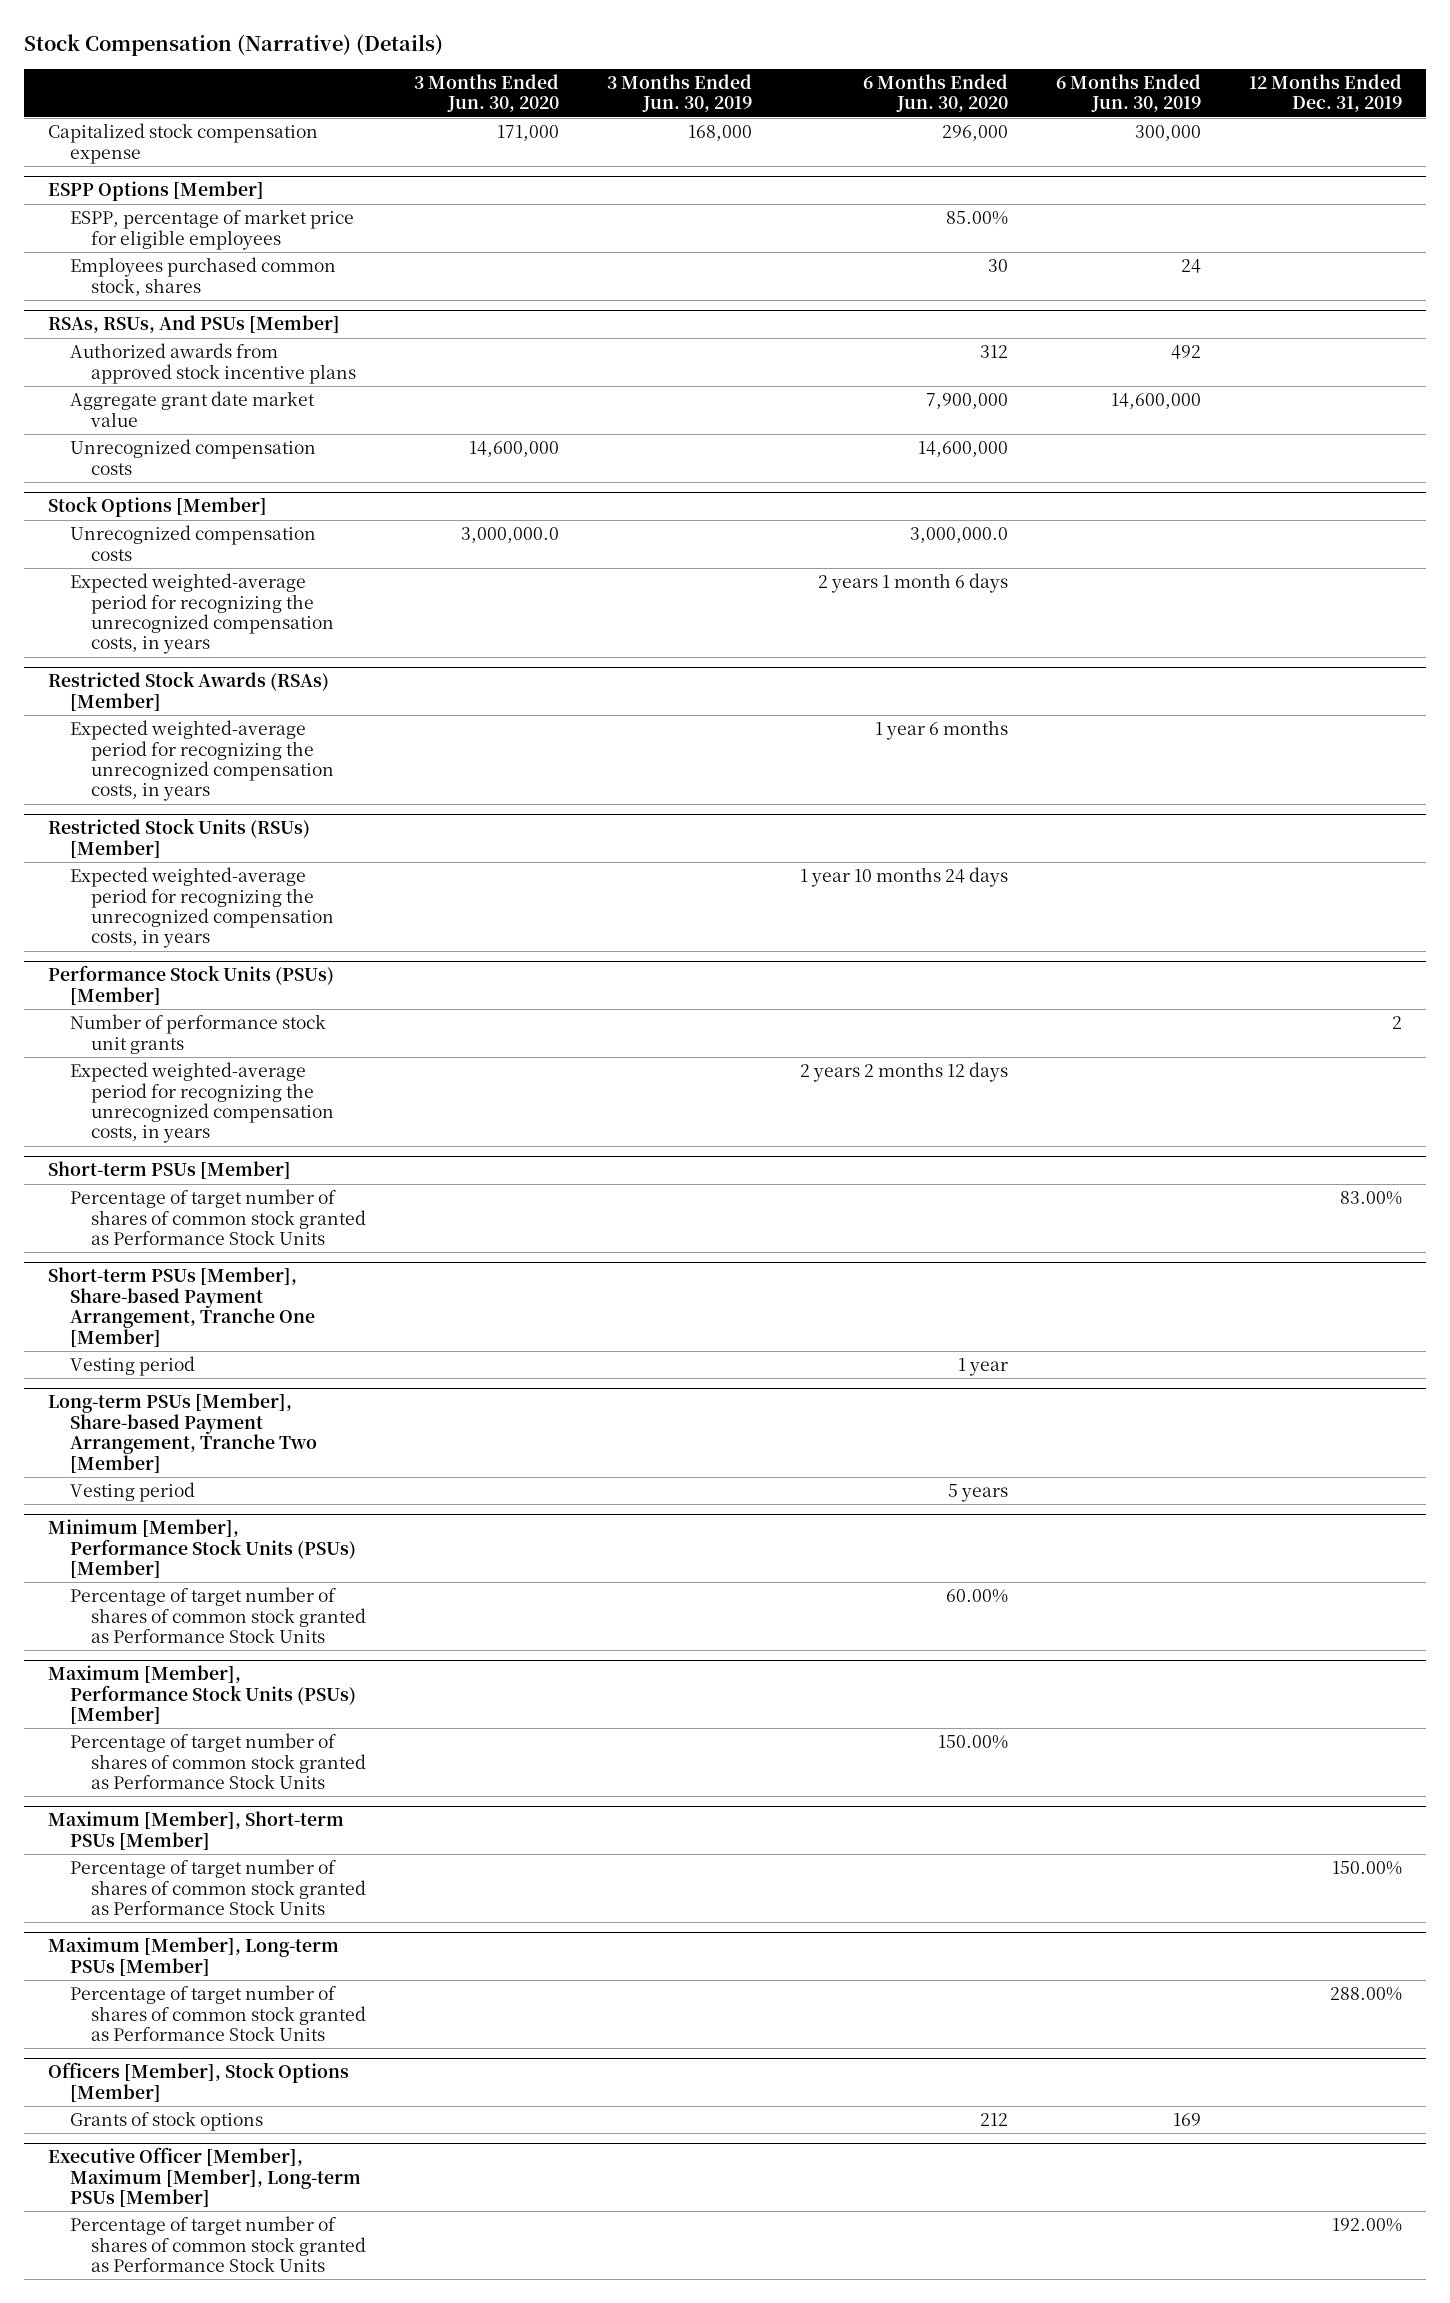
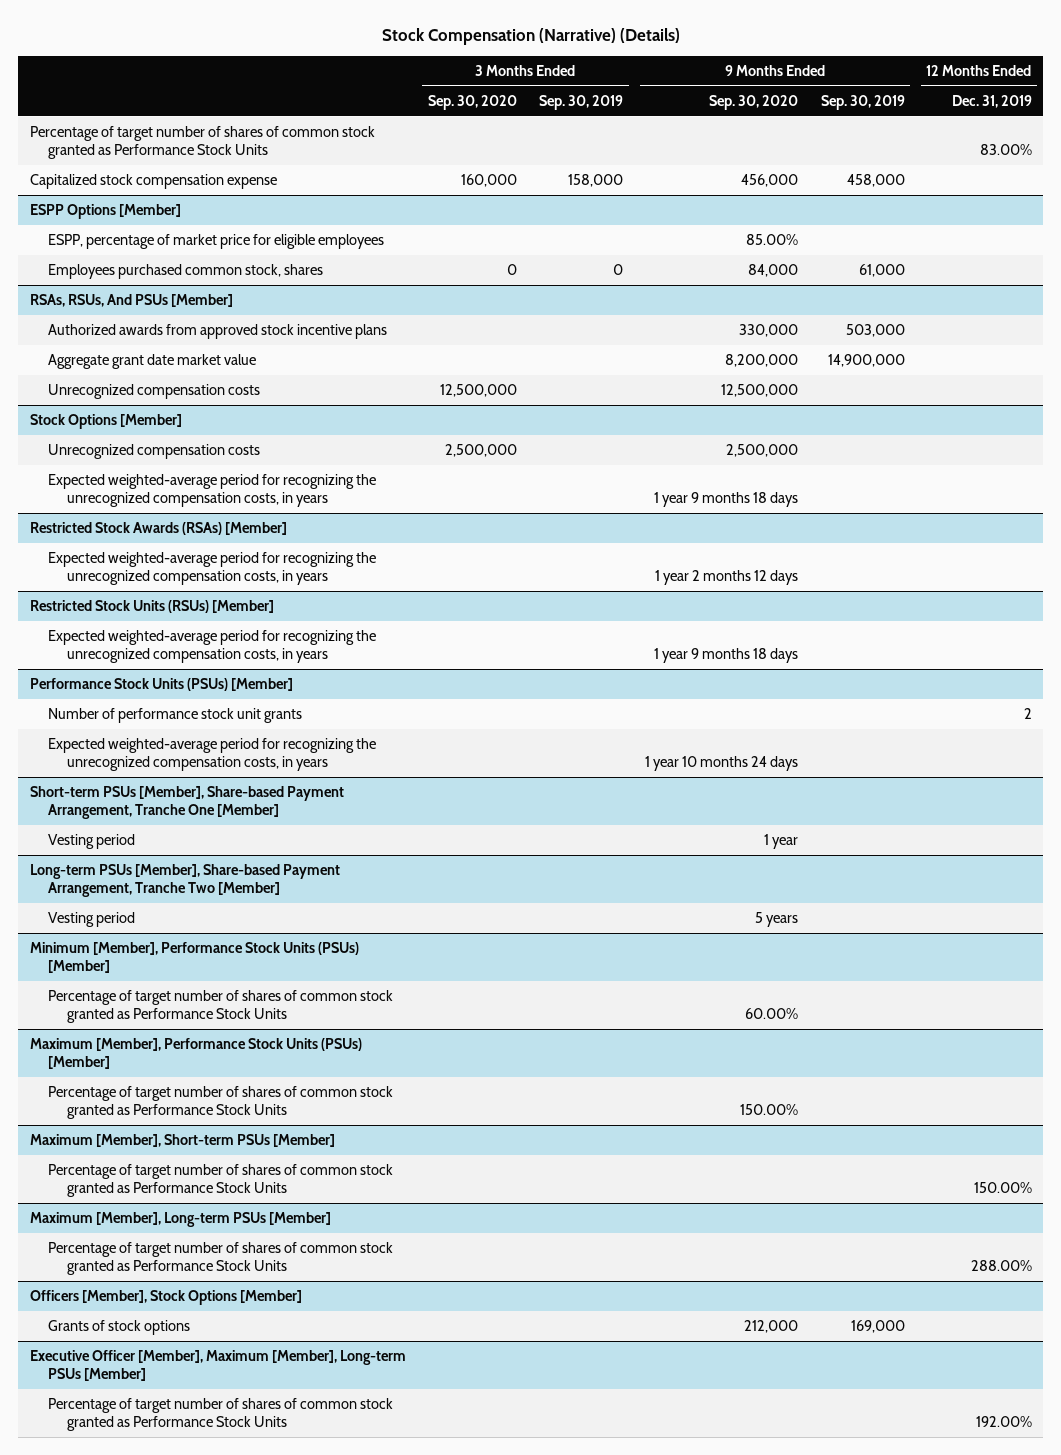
- | 3 Months Ended Jun. 30, 2020 | 3 Months Ended Jun. 30, 2019 | 6 Months Ended Jun. 30, 2020 | 6 Months Ended Jun. 30, 2019 | 12 Months Ended Dec. 31, 2019
+ | 3 Months Ended Sep. 30, 2020 | 3 Months Ended Sep. 30, 2019 | 9 Months Ended Sep. 30, 2020 | 9 Months Ended Sep. 30, 2019 | 12 Months Ended Dec. 31, 2019
+ Percentage of target number of shares of common stock granted as Performance Stock Units | | | | | 83.00%
- Short-term PSUs [Member]
- Percentage of target number of shares of common stock granted as Performance Stock Units | | | | | 83.00%

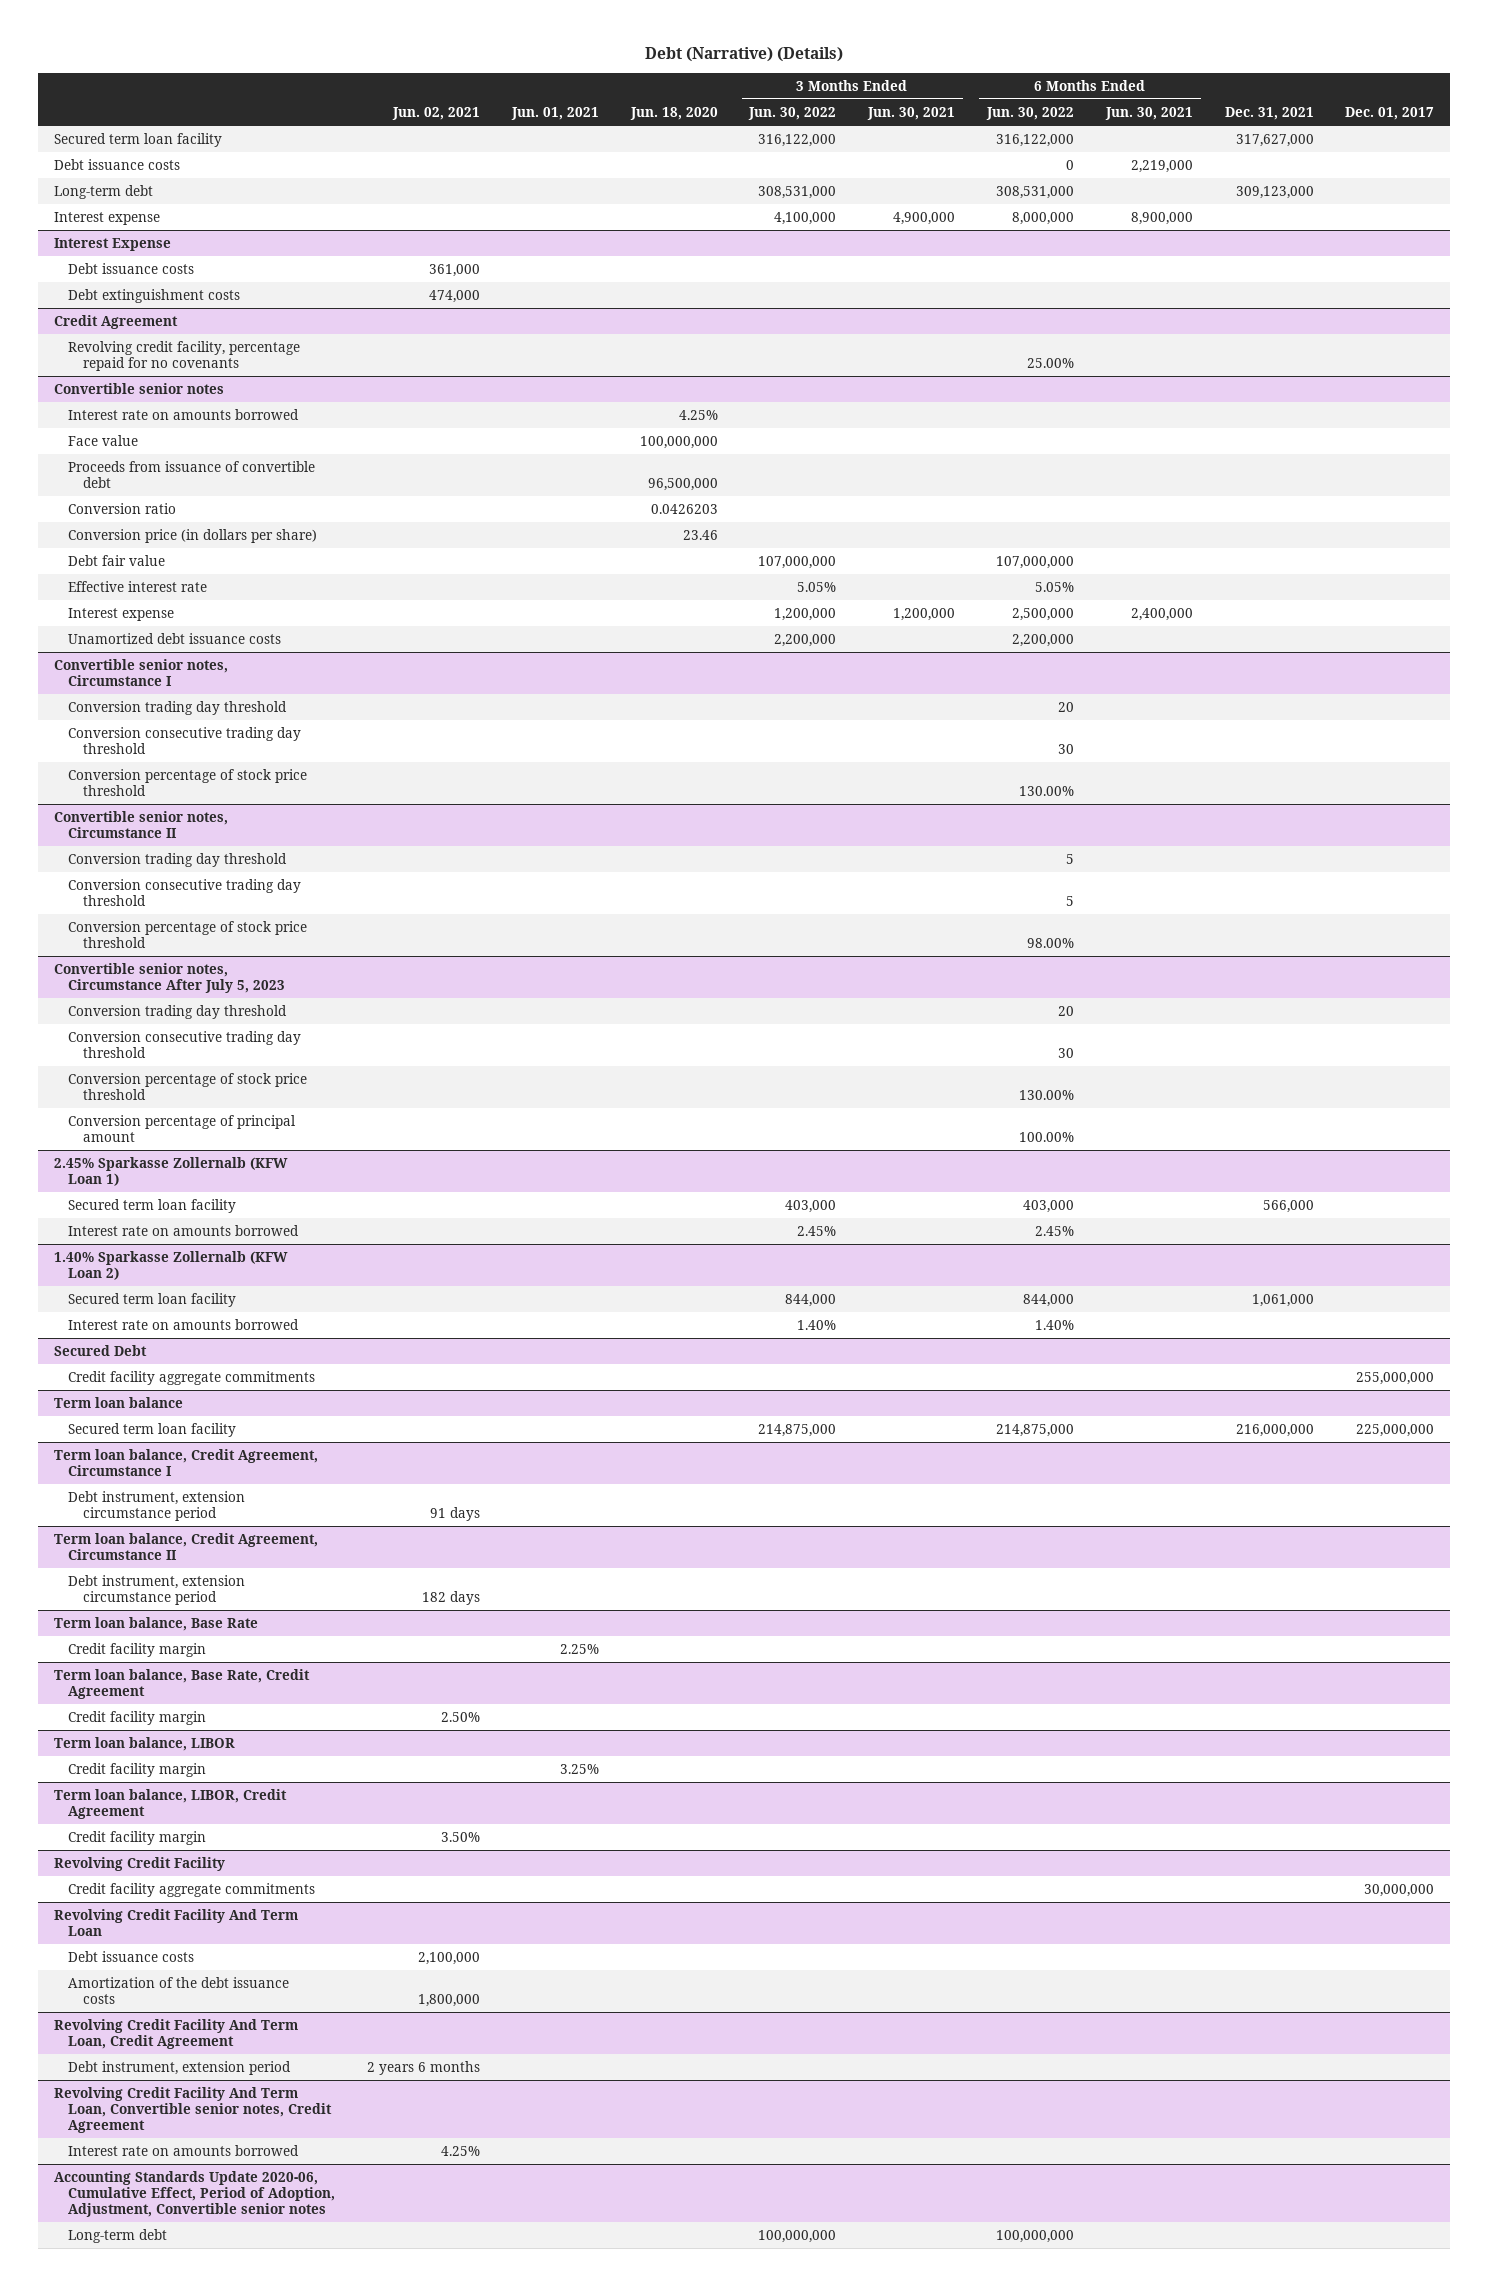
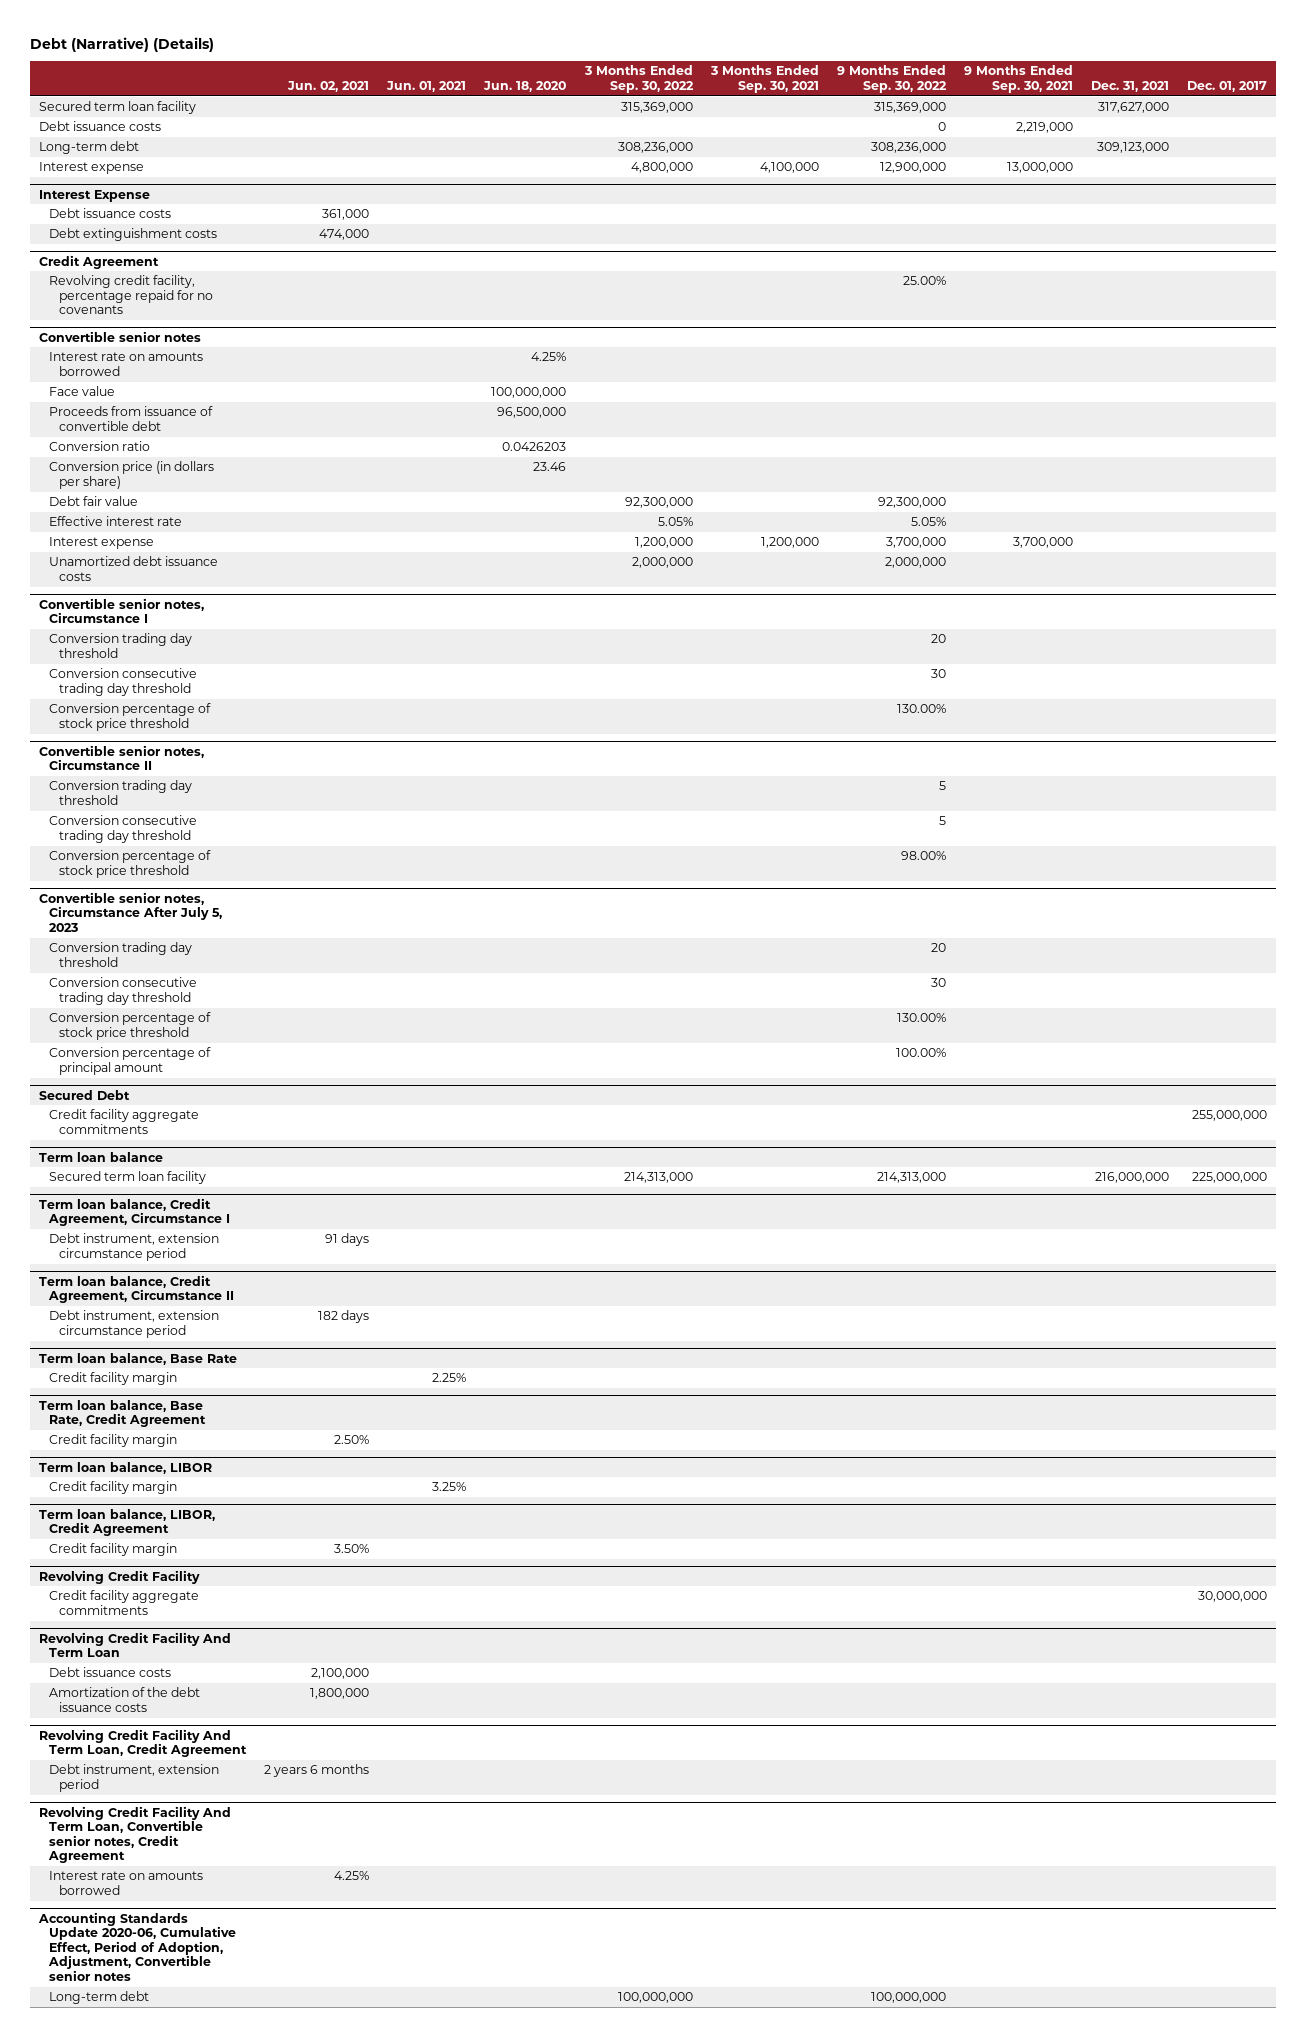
- | Jun. 02, 2021 | Jun. 01, 2021 | Jun. 18, 2020 | 3 Months Ended Jun. 30, 2022 | 3 Months Ended Jun. 30, 2021 | 6 Months Ended Jun. 30, 2022 | 6 Months Ended Jun. 30, 2021 | Dec. 31, 2021 | Dec. 01, 2017
+ | Jun. 02, 2021 | Jun. 01, 2021 | Jun. 18, 2020 | 3 Months Ended Sep. 30, 2022 | 3 Months Ended Sep. 30, 2021 | 9 Months Ended Sep. 30, 2022 | 9 Months Ended Sep. 30, 2021 | Dec. 31, 2021 | Dec. 01, 2017
- 2.45% Sparkasse Zollernalb (KFW Loan 1)
- Secured term loan facility | | | | 403,000 | | 403,000 | | 566,000 |
- Interest rate on amounts borrowed | | | | 2.45% | | 2.45% | | |
- 1.40% Sparkasse Zollernalb (KFW Loan 2)
- Secured term loan facility | | | | 844,000 | | 844,000 | | 1,061,000 |
- Interest rate on amounts borrowed | | | | 1.40% | | 1.40% | | |

